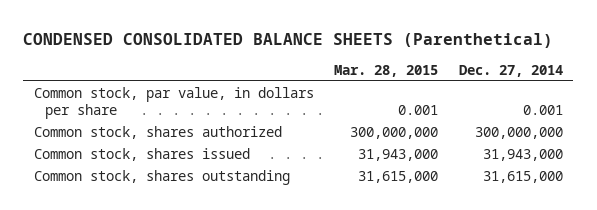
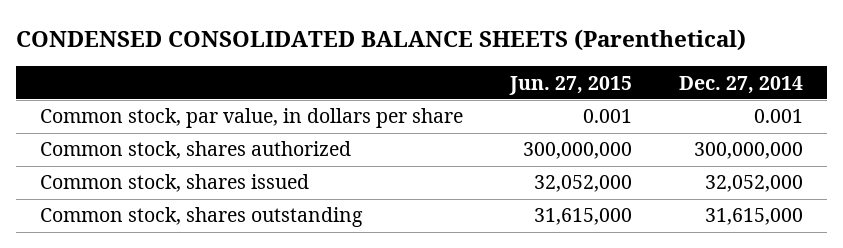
- | Mar. 28, 2015 | Dec. 27, 2014
+ | Jun. 27, 2015 | Dec. 27, 2014
- Common stock, shares issued | 31,943,000 | 31,943,000
+ Common stock, shares issued | 32,052,000 | 32,052,000

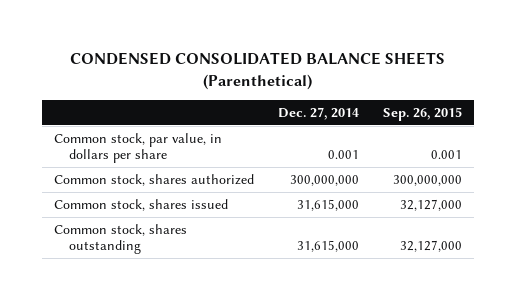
- | Jun. 27, 2015 | Dec. 27, 2014
+ | Dec. 27, 2014 | Sep. 26, 2015
- Common stock, shares issued | 32,052,000 | 32,052,000
+ Common stock, shares issued | 31,615,000 | 32,127,000

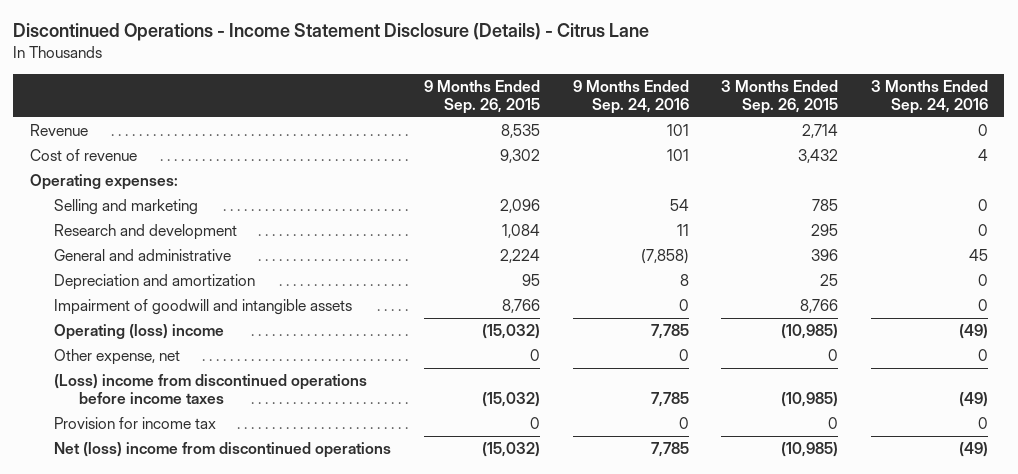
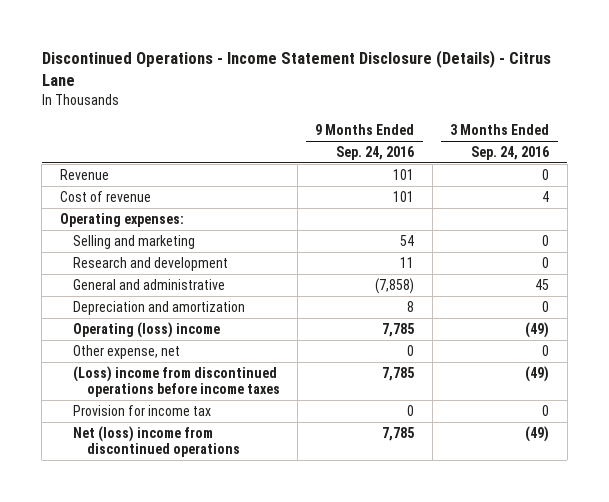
- | 9 Months Ended Sep. 26, 2015 | 9 Months Ended Sep. 24, 2016 | 3 Months Ended Sep. 26, 2015 | 3 Months Ended Sep. 24, 2016
+ | 9 Months Ended Sep. 24, 2016 | 3 Months Ended Sep. 24, 2016
- Impairment of goodwill and intangible assets | 8,766 | 0 | 8,766 | 0

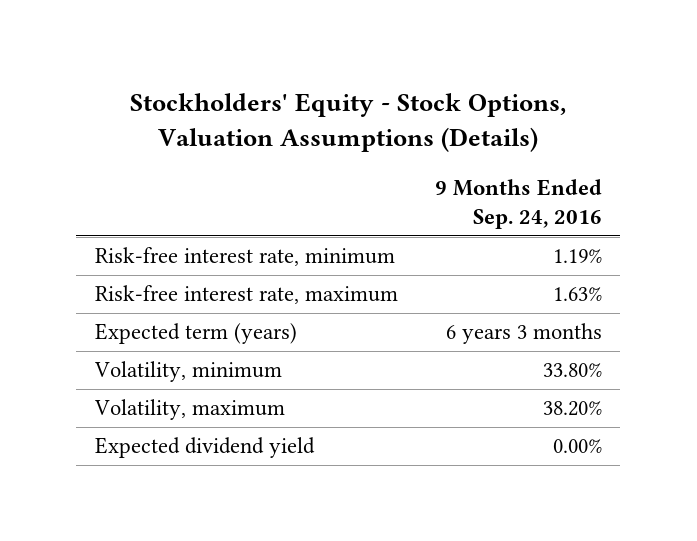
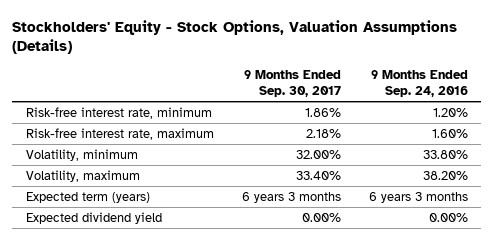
- | 9 Months Ended Sep. 24, 2016
+ | 9 Months Ended Sep. 30, 2017 | 9 Months Ended Sep. 24, 2016
- Risk-free interest rate, minimum | 1.19%
- Risk-free interest rate, maximum | 1.63%
+ Risk-free interest rate, minimum | 1.86% | 1.20%
+ Risk-free interest rate, maximum | 2.18% | 1.60%
moved down: Expected term (years) | 6 years 3 months | 6 years 3 months

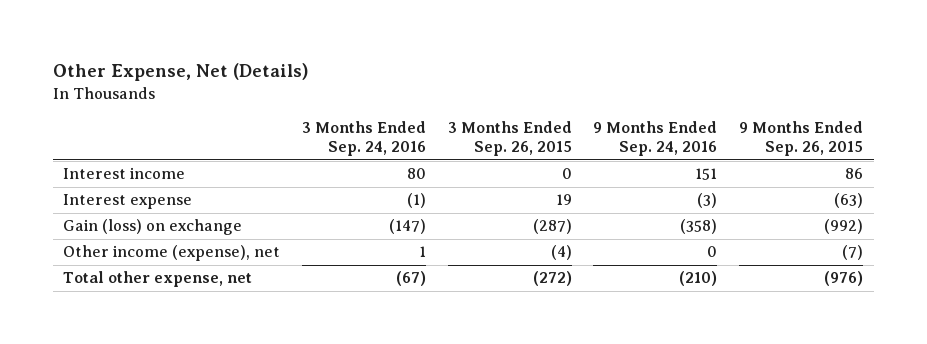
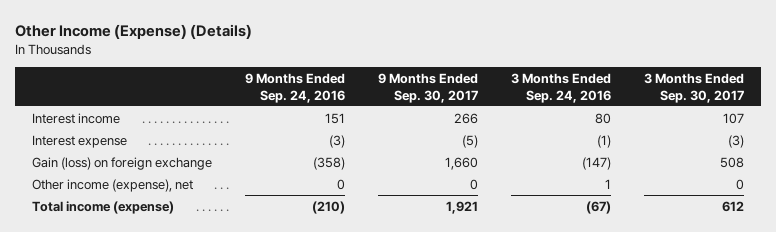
- Other Expense, Net (Details)
+ Other Income (Expense) (Details)
- | 3 Months Ended Sep. 24, 2016 | 3 Months Ended Sep. 26, 2015 | 9 Months Ended Sep. 24, 2016 | 9 Months Ended Sep. 26, 2015
+ | 9 Months Ended Sep. 24, 2016 | 9 Months Ended Sep. 30, 2017 | 3 Months Ended Sep. 24, 2016 | 3 Months Ended Sep. 30, 2017
- Gain (loss) on exchange | (147) | (287) | (358) | (992)
+ Gain (loss) on foreign exchange | (358) | 1,660 | (147) | 508
- Total other expense, net | (67) | (272) | (210) | (976)
+ Total income (expense) | (210) | 1,921 | (67) | 612

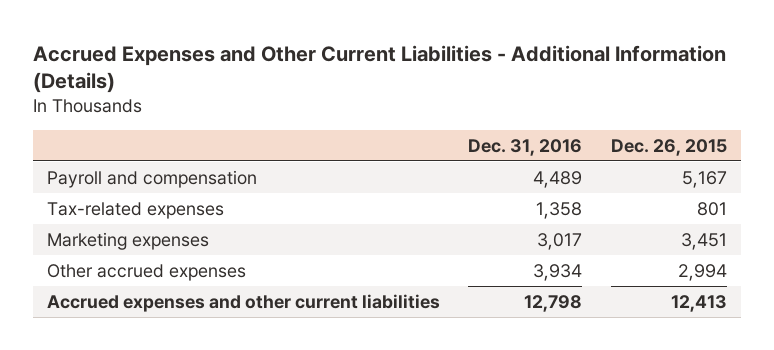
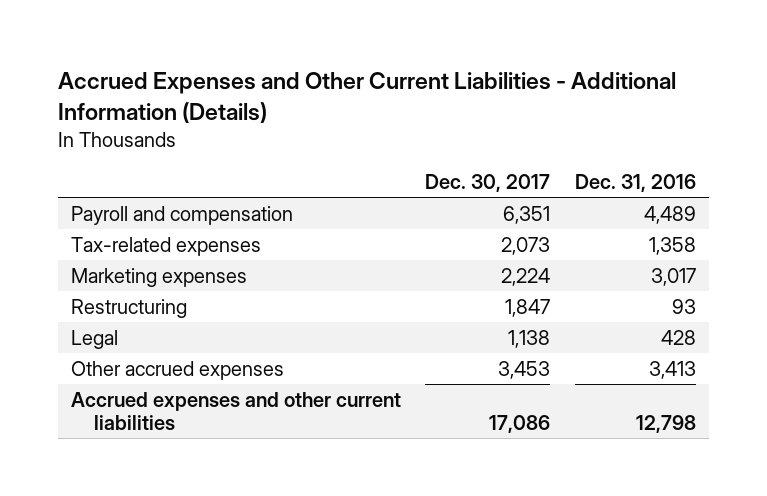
- | Dec. 31, 2016 | Dec. 26, 2015
+ | Dec. 30, 2017 | Dec. 31, 2016
- Other accrued expenses | 3,934 | 2,994
+ Restructuring | 1,847 | 93
+ Legal | 1,138 | 428
+ Other accrued expenses | 3,453 | 3,413

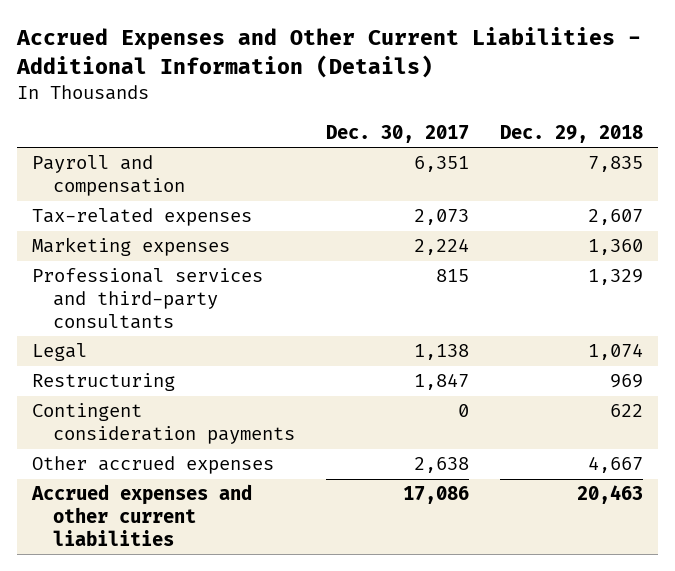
- | Dec. 30, 2017 | Dec. 31, 2016
+ | Dec. 30, 2017 | Dec. 29, 2018
+ Professional services and third-party consultants | 815 | 1,329
- Other accrued expenses | 3,453 | 3,413
moved down: Restructuring | 1,847 | 969
+ Contingent consideration payments | 0 | 622
+ Other accrued expenses | 2,638 | 4,667

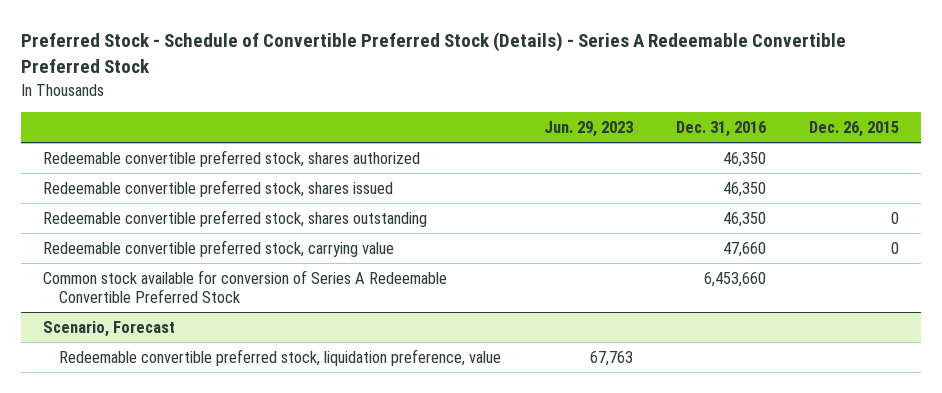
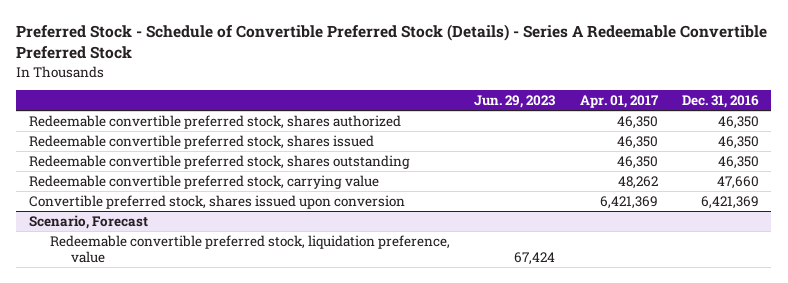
- | Jun. 29, 2023 | Dec. 31, 2016 | Dec. 26, 2015
+ | Jun. 29, 2023 | Apr. 01, 2017 | Dec. 31, 2016
- Common stock available for conversion of Series A Redeemable Convertible Preferred Stock | | 6,453,660 |
+ Convertible preferred stock, shares issued upon conversion | | 6,421,369 | 6,421,369
@ Scenario, Forecast
- Redeemable convertible preferred stock, liquidation preference, value | 67,763 | |
+ Redeemable convertible preferred stock, liquidation preference, value | 67,424 | |

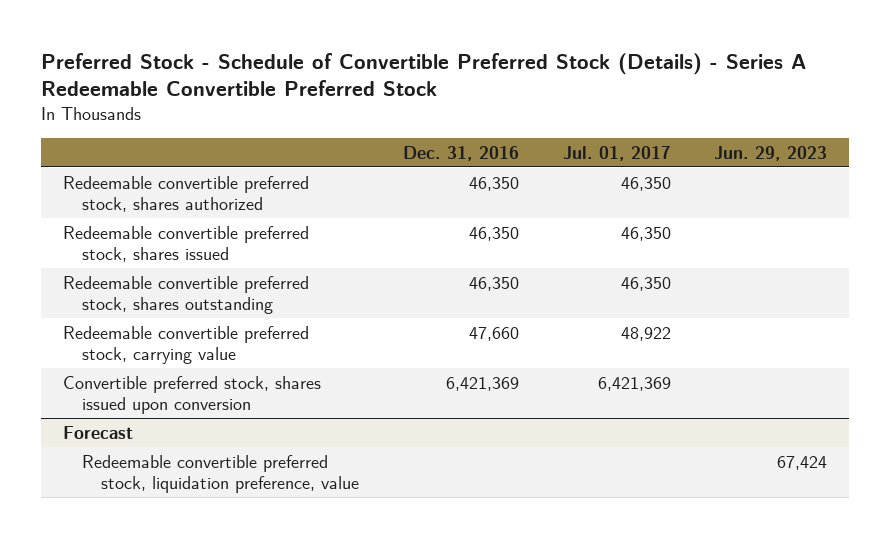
- | Jun. 29, 2023 | Apr. 01, 2017 | Dec. 31, 2016
+ | Dec. 31, 2016 | Jul. 01, 2017 | Jun. 29, 2023
- Scenario, Forecast
+ Forecast

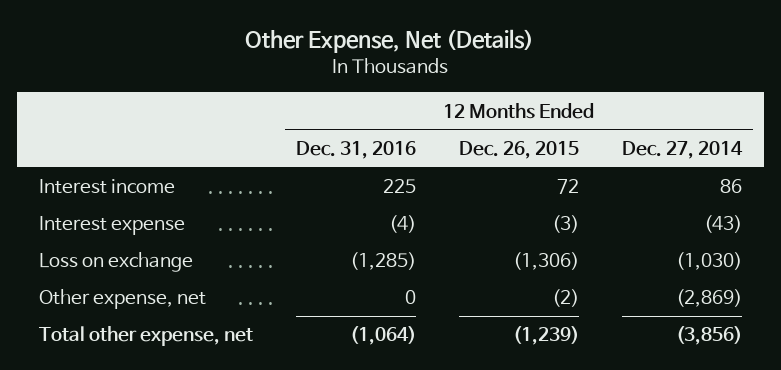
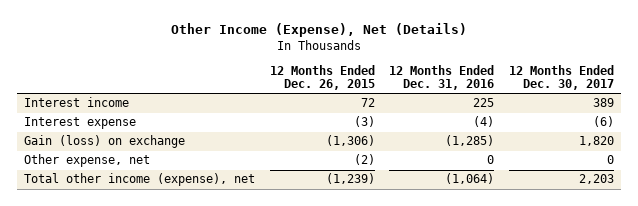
- Other Expense, Net (Details)
+ Other Income (Expense), Net (Details)
- | 12 Months Ended Dec. 31, 2016 | 12 Months Ended Dec. 26, 2015 | 12 Months Ended Dec. 27, 2014
+ | 12 Months Ended Dec. 26, 2015 | 12 Months Ended Dec. 31, 2016 | 12 Months Ended Dec. 30, 2017
- Loss on exchange | (1,285) | (1,306) | (1,030)
+ Gain (loss) on exchange | (1,306) | (1,285) | 1,820
- Total other expense, net | (1,064) | (1,239) | (3,856)
+ Total other income (expense), net | (1,239) | (1,064) | 2,203

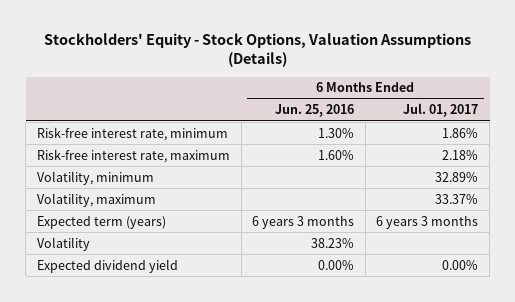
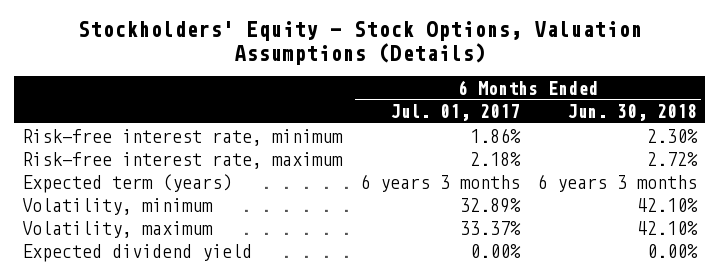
- | 6 Months Ended Jun. 25, 2016 | 6 Months Ended Jul. 01, 2017
+ | 6 Months Ended Jul. 01, 2017 | 6 Months Ended Jun. 30, 2018
moved up: Expected term (years) | 6 years 3 months | 6 years 3 months
- Volatility | 38.23% |

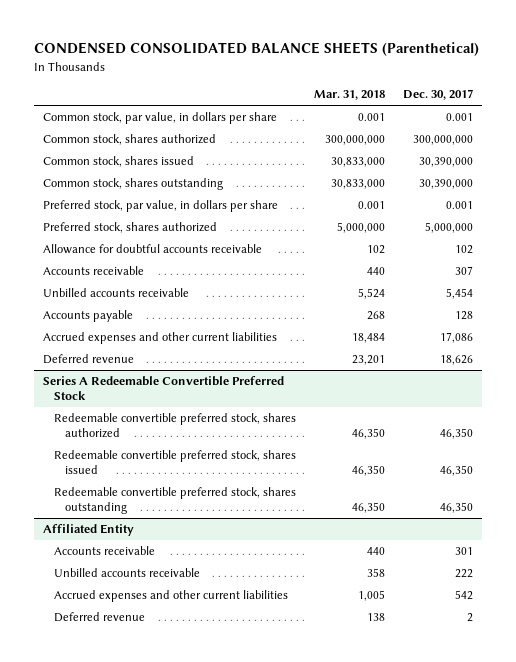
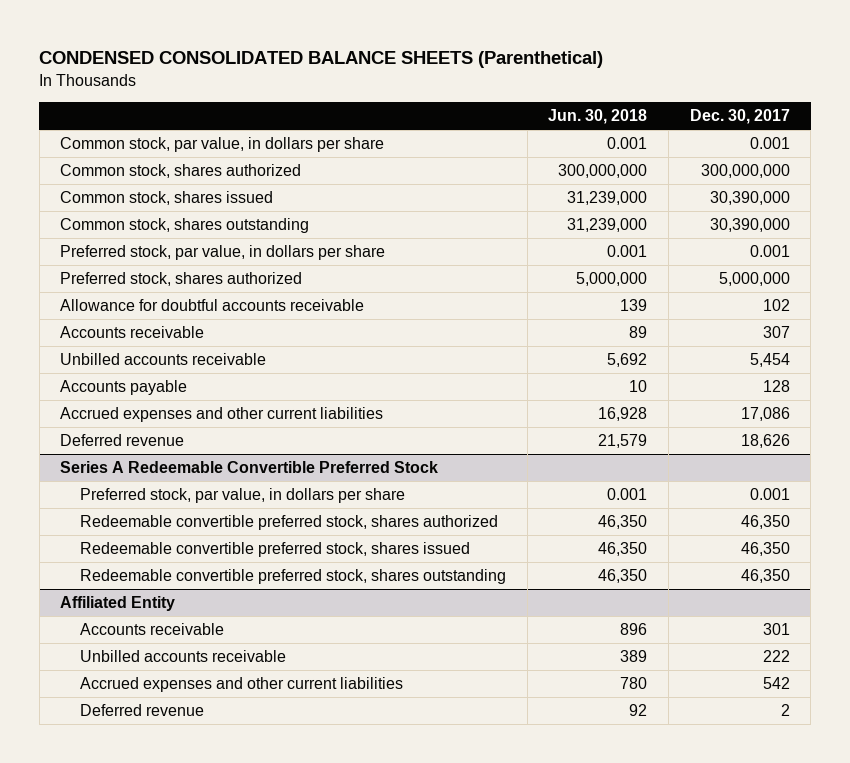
- | Mar. 31, 2018 | Dec. 30, 2017
+ | Jun. 30, 2018 | Dec. 30, 2017
@ Series A Redeemable Convertible Preferred Stock
+ Preferred stock, par value, in dollars per share | 0.001 | 0.001

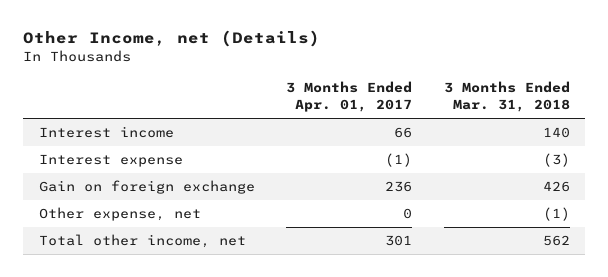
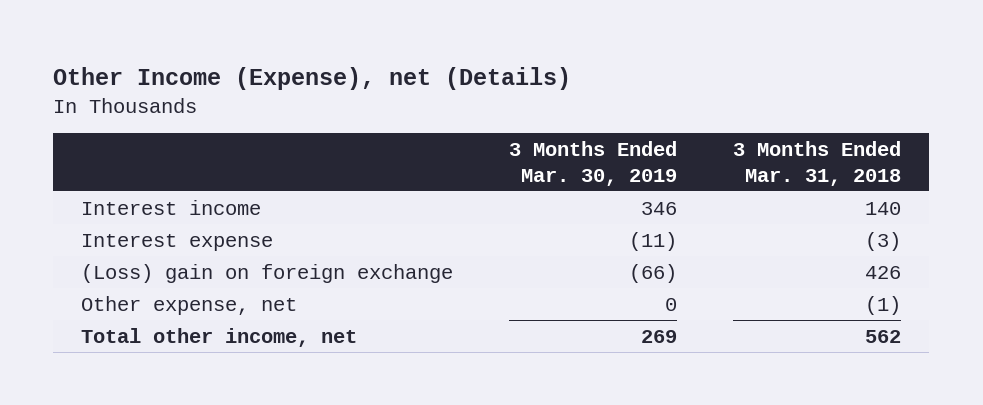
- Other Income, net (Details)
+ Other Income (Expense), net (Details)
- | 3 Months Ended Apr. 01, 2017 | 3 Months Ended Mar. 31, 2018
+ | 3 Months Ended Mar. 30, 2019 | 3 Months Ended Mar. 31, 2018
- Gain on foreign exchange | 236 | 426
+ (Loss) gain on foreign exchange | (66) | 426

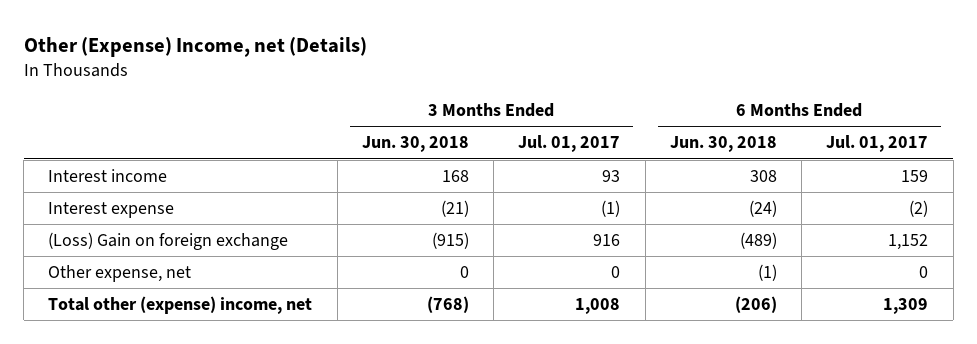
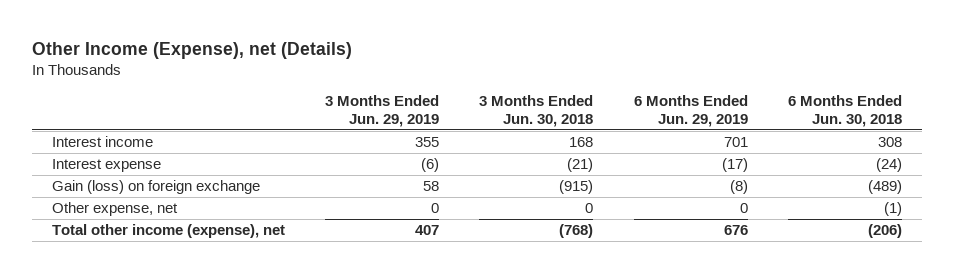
- Other (Expense) Income, net (Details)
+ Other Income (Expense), net (Details)
- | 3 Months Ended Jun. 30, 2018 | 3 Months Ended Jul. 01, 2017 | 6 Months Ended Jun. 30, 2018 | 6 Months Ended Jul. 01, 2017
+ | 3 Months Ended Jun. 29, 2019 | 3 Months Ended Jun. 30, 2018 | 6 Months Ended Jun. 29, 2019 | 6 Months Ended Jun. 30, 2018
- (Loss) Gain on foreign exchange | (915) | 916 | (489) | 1,152
+ Gain (loss) on foreign exchange | 58 | (915) | (8) | (489)
- Total other (expense) income, net | (768) | 1,008 | (206) | 1,309
+ Total other income (expense), net | 407 | (768) | 676 | (206)

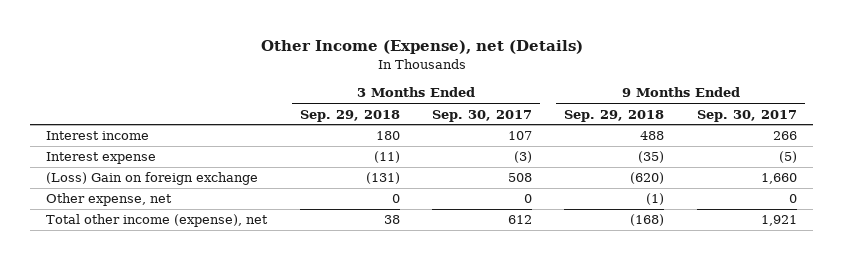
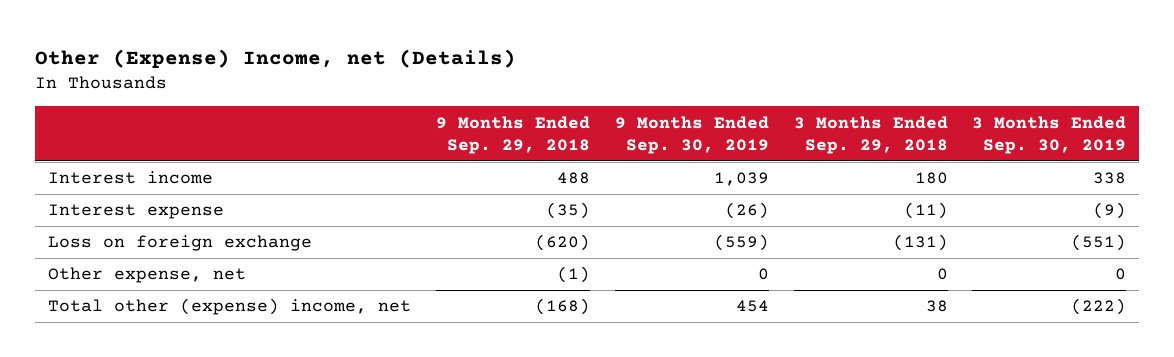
- Other Income (Expense), net (Details)
+ Other (Expense) Income, net (Details)
- | 3 Months Ended Sep. 29, 2018 | 3 Months Ended Sep. 30, 2017 | 9 Months Ended Sep. 29, 2018 | 9 Months Ended Sep. 30, 2017
+ | 9 Months Ended Sep. 29, 2018 | 9 Months Ended Sep. 30, 2019 | 3 Months Ended Sep. 29, 2018 | 3 Months Ended Sep. 30, 2019
- (Loss) Gain on foreign exchange | (131) | 508 | (620) | 1,660
+ Loss on foreign exchange | (620) | (559) | (131) | (551)
- Total other income (expense), net | 38 | 612 | (168) | 1,921
+ Total other (expense) income, net | (168) | 454 | 38 | (222)

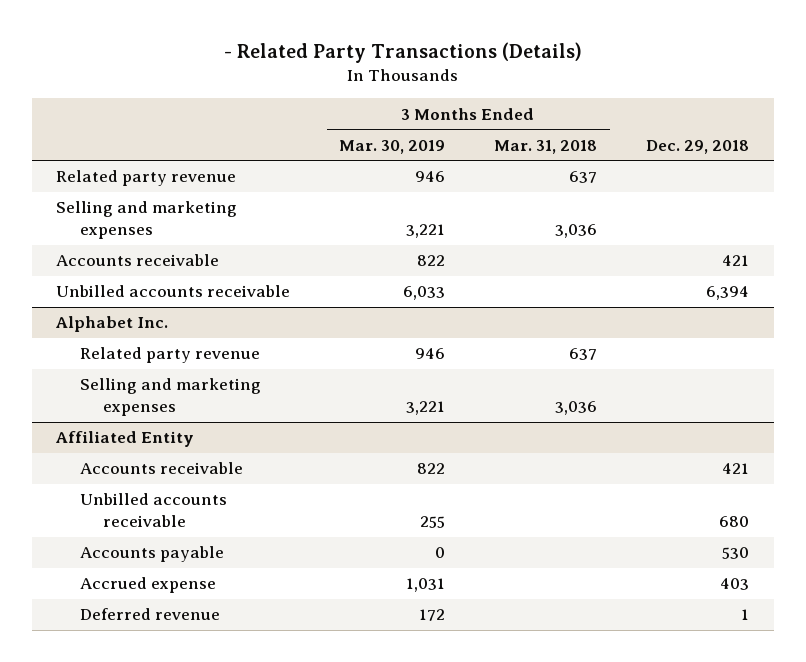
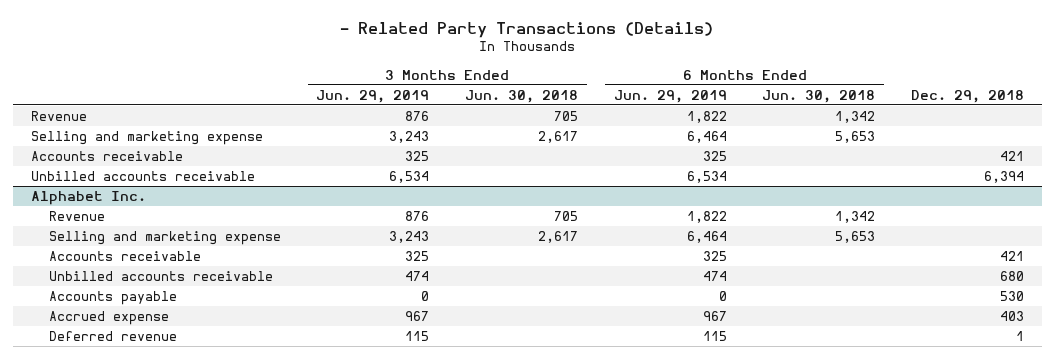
- | 3 Months Ended Mar. 30, 2019 | 3 Months Ended Mar. 31, 2018 | Dec. 29, 2018
+ | 3 Months Ended Jun. 29, 2019 | 3 Months Ended Jun. 30, 2018 | 6 Months Ended Jun. 29, 2019 | 6 Months Ended Jun. 30, 2018 | Dec. 29, 2018
- Related party revenue | 946 | 637 |
- Selling and marketing expenses | 3,221 | 3,036 |
+ Revenue | 876 | 705 | 1,822 | 1,342 |
+ Selling and marketing expense | 3,243 | 2,617 | 6,464 | 5,653 |
@ Alphabet Inc.
- Related party revenue | 946 | 637 |
- Selling and marketing expenses | 3,221 | 3,036 |
- Affiliated Entity
@ Alphabet Inc.
+ Revenue | 876 | 705 | 1,822 | 1,342 |
+ Selling and marketing expense | 3,243 | 2,617 | 6,464 | 5,653 |

